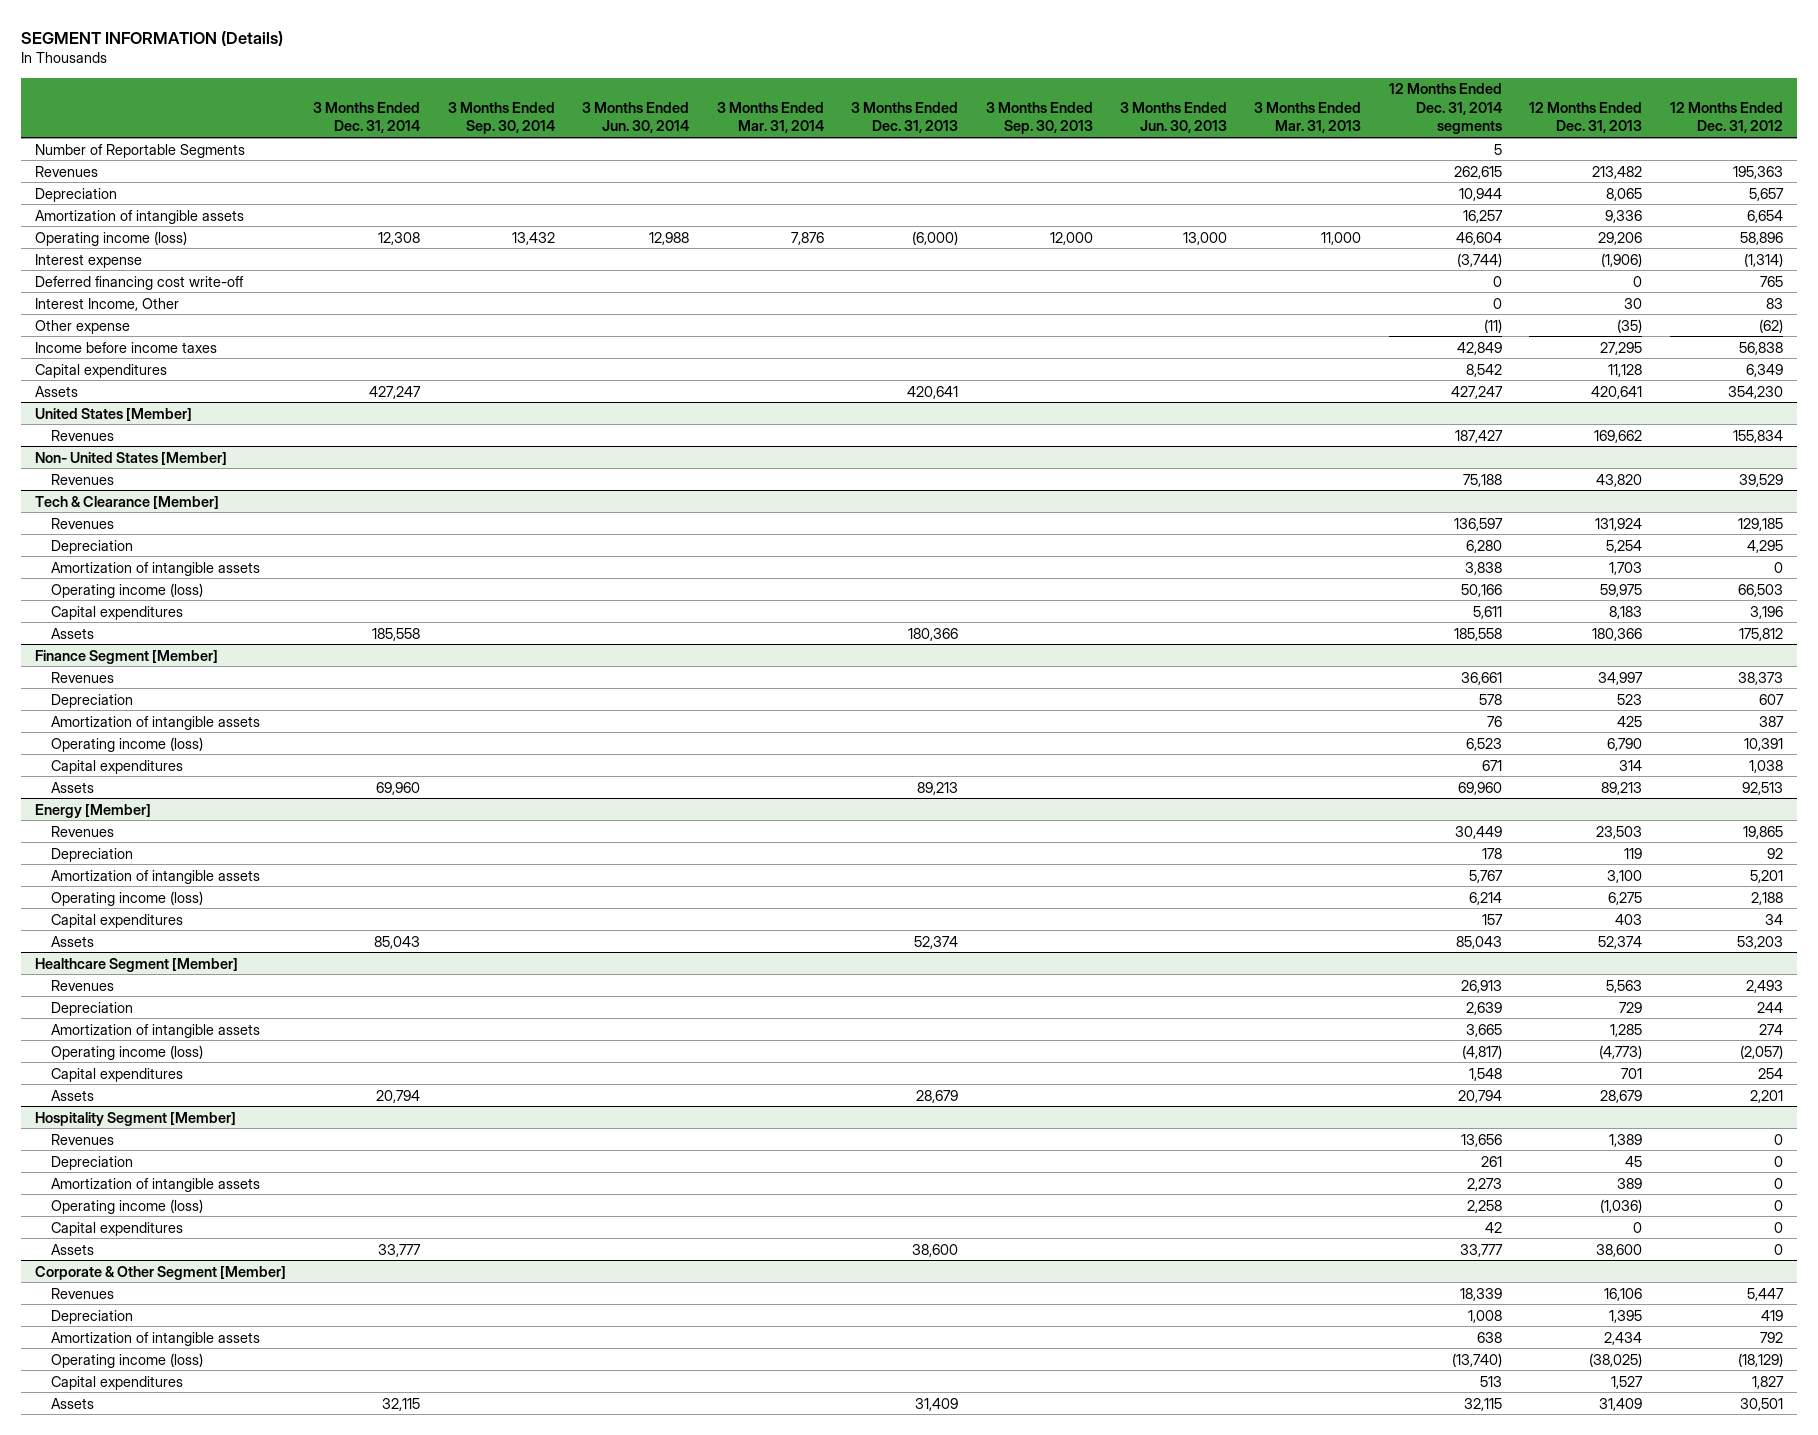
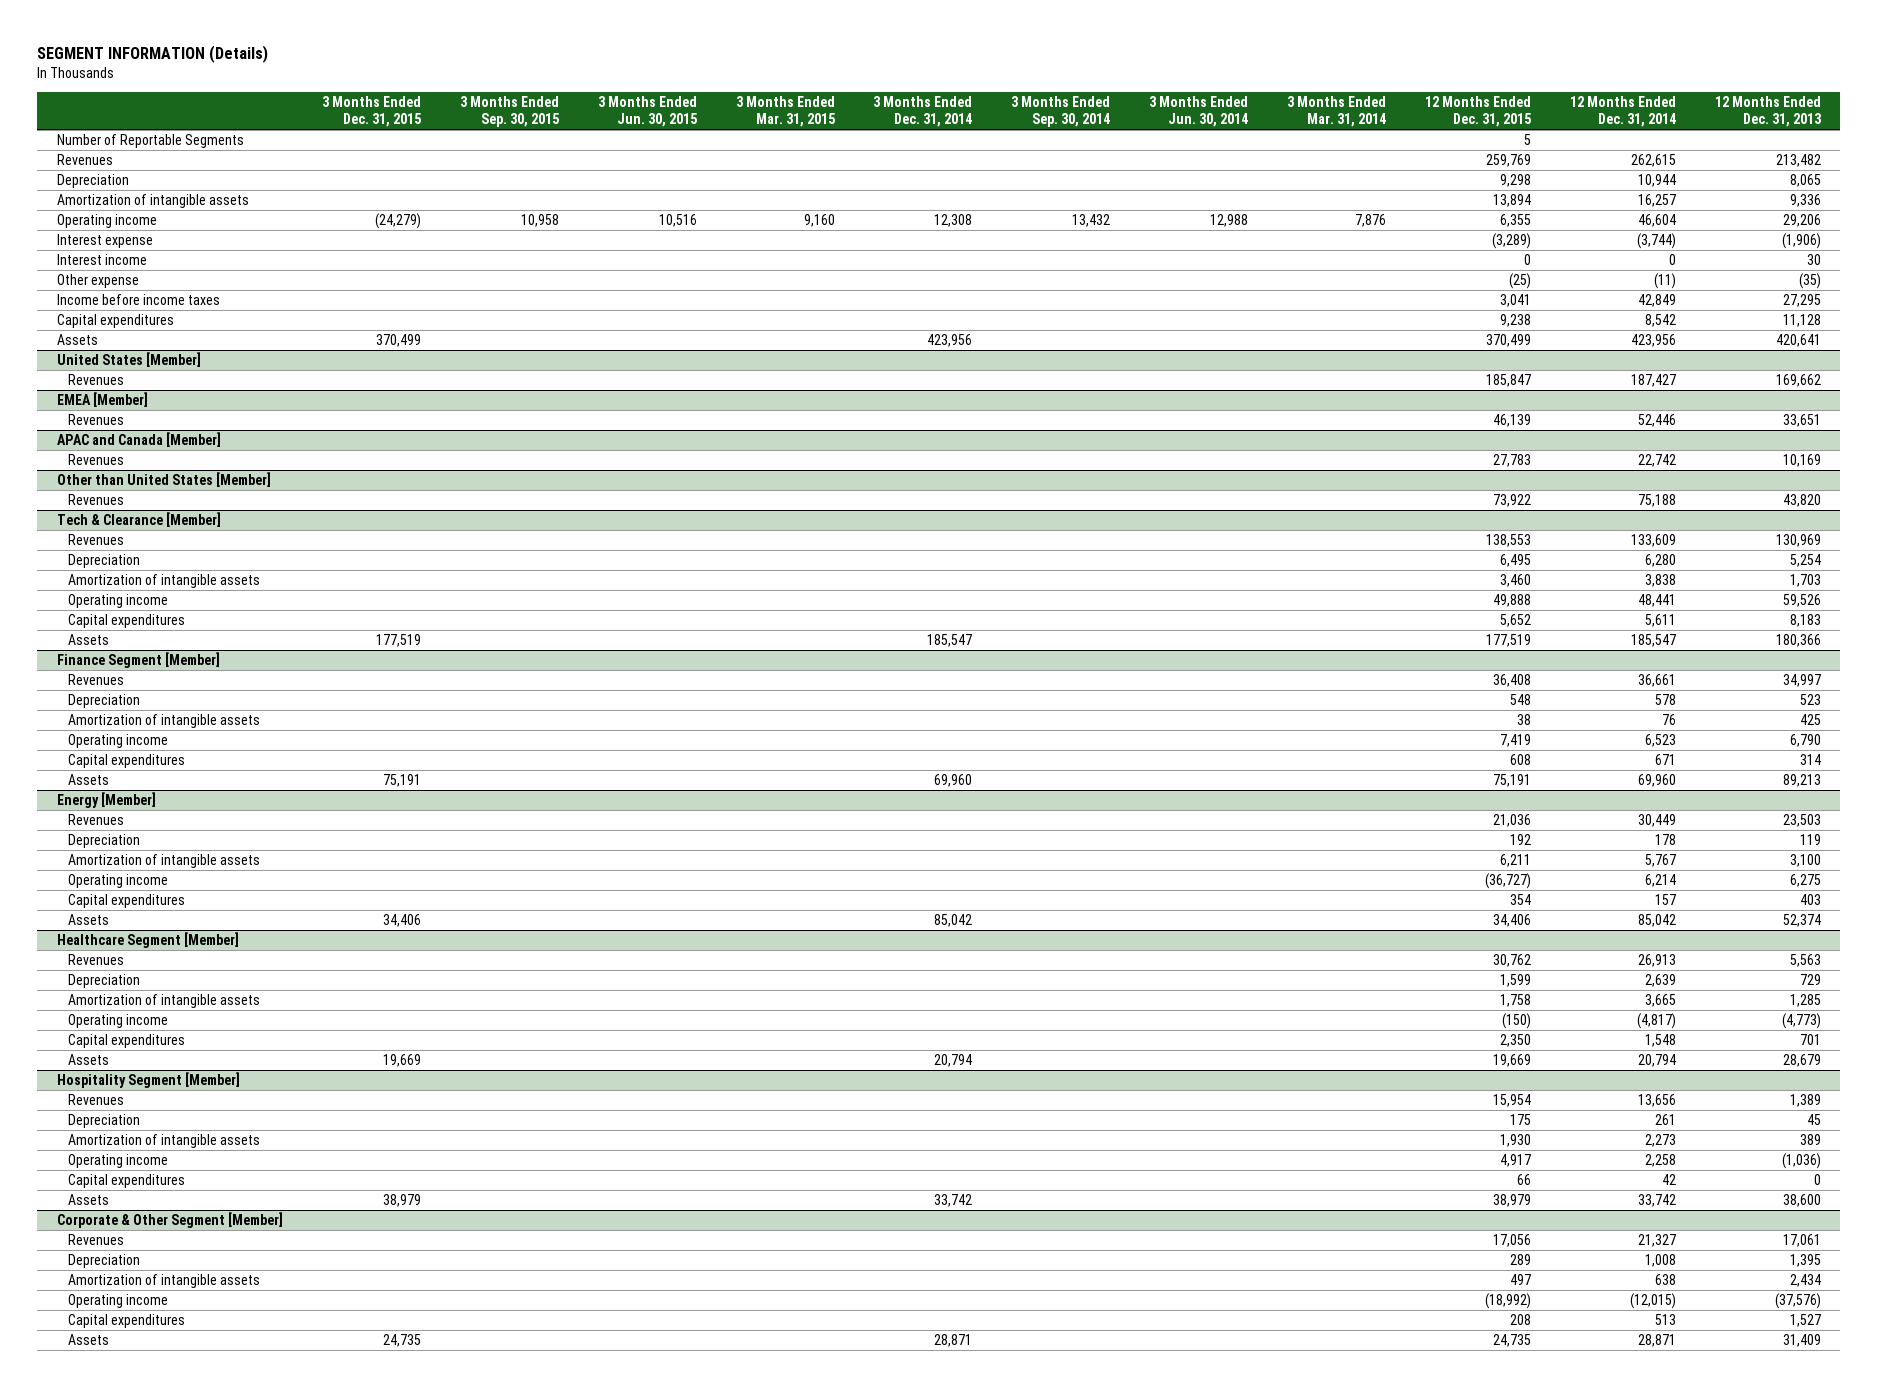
- | 3 Months Ended Dec. 31, 2014 | 3 Months Ended Sep. 30, 2014 | 3 Months Ended Jun. 30, 2014 | 3 Months Ended Mar. 31, 2014 | 3 Months Ended Dec. 31, 2013 | 3 Months Ended Sep. 30, 2013 | 3 Months Ended Jun. 30, 2013 | 3 Months Ended Mar. 31, 2013 | 12 Months Ended Dec. 31, 2014 segments | 12 Months Ended Dec. 31, 2013 | 12 Months Ended Dec. 31, 2012
+ | 3 Months Ended Dec. 31, 2015 | 3 Months Ended Sep. 30, 2015 | 3 Months Ended Jun. 30, 2015 | 3 Months Ended Mar. 31, 2015 | 3 Months Ended Dec. 31, 2014 | 3 Months Ended Sep. 30, 2014 | 3 Months Ended Jun. 30, 2014 | 3 Months Ended Mar. 31, 2014 | 12 Months Ended Dec. 31, 2015 | 12 Months Ended Dec. 31, 2014 | 12 Months Ended Dec. 31, 2013
- Operating income (loss) | 12,308 | 13,432 | 12,988 | 7,876 | (6,000) | 12,000 | 13,000 | 11,000 | 46,604 | 29,206 | 58,896
+ Operating income | (24,279) | 10,958 | 10,516 | 9,160 | 12,308 | 13,432 | 12,988 | 7,876 | 6,355 | 46,604 | 29,206
- Deferred financing cost write-off | | | | | | | | | 0 | 0 | 765
- Interest Income, Other | | | | | | | | | 0 | 30 | 83
+ Interest income | | | | | | | | | 0 | 0 | 30
- Assets | 427,247 | | | | 420,641 | | | | 427,247 | 420,641 | 354,230
+ Assets | 370,499 | | | | 423,956 | | | | 370,499 | 423,956 | 420,641
- Non- United States [Member]
+ EMEA [Member]
+ Revenues | | | | | | | | | 46,139 | 52,446 | 33,651
+ APAC and Canada [Member]
+ Revenues | | | | | | | | | 27,783 | 22,742 | 10,169
+ Other than United States [Member]
@ Tech & Clearance [Member]
- Revenues | | | | | | | | | 136,597 | 131,924 | 129,185
+ Revenues | | | | | | | | | 138,553 | 133,609 | 130,969
- Operating income (loss) | | | | | | | | | 50,166 | 59,975 | 66,503
+ Operating income | | | | | | | | | 49,888 | 48,441 | 59,526
- Assets | 185,558 | | | | 180,366 | | | | 185,558 | 180,366 | 175,812
+ Assets | 177,519 | | | | 185,547 | | | | 177,519 | 185,547 | 180,366
@ Finance Segment [Member]
- Operating income (loss) | | | | | | | | | 6,523 | 6,790 | 10,391
+ Operating income | | | | | | | | | 7,419 | 6,523 | 6,790
@ Energy [Member]
- Operating income (loss) | | | | | | | | | 6,214 | 6,275 | 2,188
+ Operating income | | | | | | | | | (36,727) | 6,214 | 6,275
- Assets | 85,043 | | | | 52,374 | | | | 85,043 | 52,374 | 53,203
+ Assets | 34,406 | | | | 85,042 | | | | 34,406 | 85,042 | 52,374
@ Healthcare Segment [Member]
- Operating income (loss) | | | | | | | | | (4,817) | (4,773) | (2,057)
+ Operating income | | | | | | | | | (150) | (4,817) | (4,773)
@ Hospitality Segment [Member]
- Operating income (loss) | | | | | | | | | 2,258 | (1,036) | 0
+ Operating income | | | | | | | | | 4,917 | 2,258 | (1,036)
- Assets | 33,777 | | | | 38,600 | | | | 33,777 | 38,600 | 0
+ Assets | 38,979 | | | | 33,742 | | | | 38,979 | 33,742 | 38,600
@ Corporate & Other Segment [Member]
- Revenues | | | | | | | | | 18,339 | 16,106 | 5,447
+ Revenues | | | | | | | | | 17,056 | 21,327 | 17,061
- Operating income (loss) | | | | | | | | | (13,740) | (38,025) | (18,129)
+ Operating income | | | | | | | | | (18,992) | (12,015) | (37,576)
- Assets | 32,115 | | | | 31,409 | | | | 32,115 | 31,409 | 30,501
+ Assets | 24,735 | | | | 28,871 | | | | 24,735 | 28,871 | 31,409

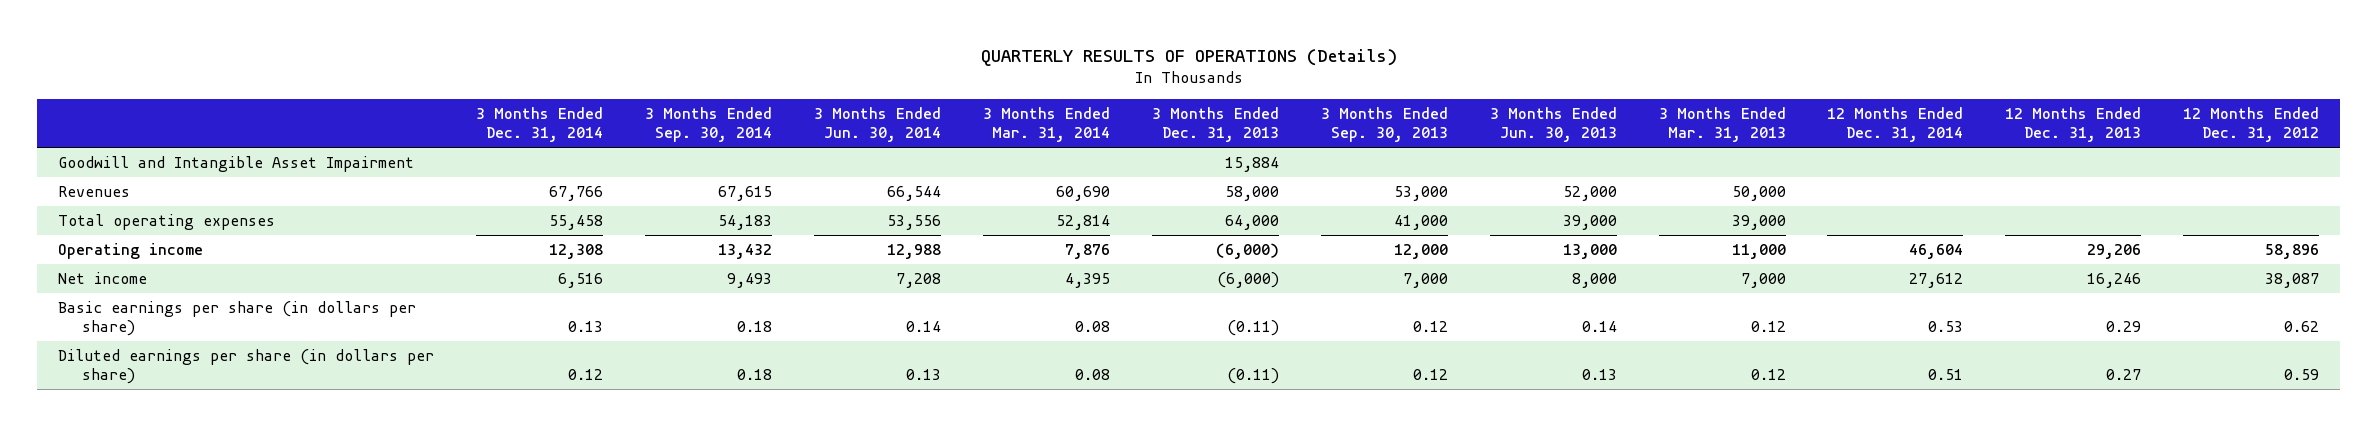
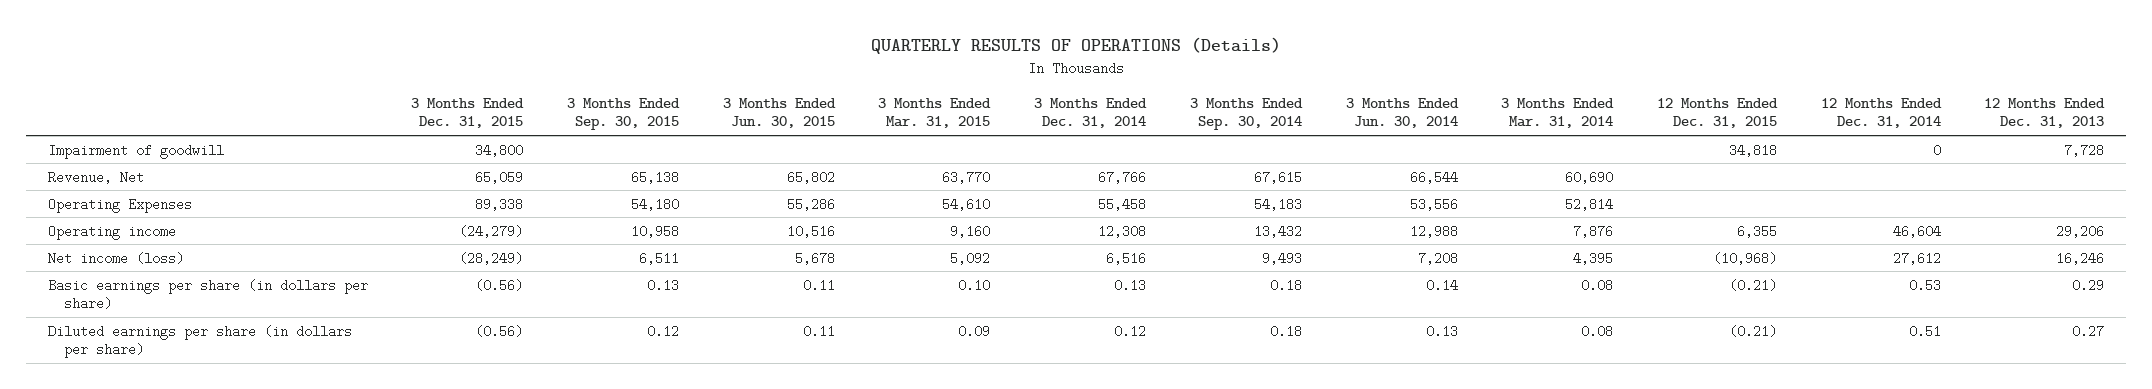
- | 3 Months Ended Dec. 31, 2014 | 3 Months Ended Sep. 30, 2014 | 3 Months Ended Jun. 30, 2014 | 3 Months Ended Mar. 31, 2014 | 3 Months Ended Dec. 31, 2013 | 3 Months Ended Sep. 30, 2013 | 3 Months Ended Jun. 30, 2013 | 3 Months Ended Mar. 31, 2013 | 12 Months Ended Dec. 31, 2014 | 12 Months Ended Dec. 31, 2013 | 12 Months Ended Dec. 31, 2012
+ | 3 Months Ended Dec. 31, 2015 | 3 Months Ended Sep. 30, 2015 | 3 Months Ended Jun. 30, 2015 | 3 Months Ended Mar. 31, 2015 | 3 Months Ended Dec. 31, 2014 | 3 Months Ended Sep. 30, 2014 | 3 Months Ended Jun. 30, 2014 | 3 Months Ended Mar. 31, 2014 | 12 Months Ended Dec. 31, 2015 | 12 Months Ended Dec. 31, 2014 | 12 Months Ended Dec. 31, 2013
- Goodwill and Intangible Asset Impairment | | | | | 15,884 | | | | | |
- Revenues | 67,766 | 67,615 | 66,544 | 60,690 | 58,000 | 53,000 | 52,000 | 50,000 | | |
- Total operating expenses | 55,458 | 54,183 | 53,556 | 52,814 | 64,000 | 41,000 | 39,000 | 39,000 | | |
+ Impairment of goodwill | 34,800 | | | | | | | | 34,818 | 0 | 7,728
+ Revenue, Net | 65,059 | 65,138 | 65,802 | 63,770 | 67,766 | 67,615 | 66,544 | 60,690 | | |
+ Operating Expenses | 89,338 | 54,180 | 55,286 | 54,610 | 55,458 | 54,183 | 53,556 | 52,814 | | |
- Net income | 6,516 | 9,493 | 7,208 | 4,395 | (6,000) | 7,000 | 8,000 | 7,000 | 27,612 | 16,246 | 38,087
+ Net income (loss) | (28,249) | 6,511 | 5,678 | 5,092 | 6,516 | 9,493 | 7,208 | 4,395 | (10,968) | 27,612 | 16,246

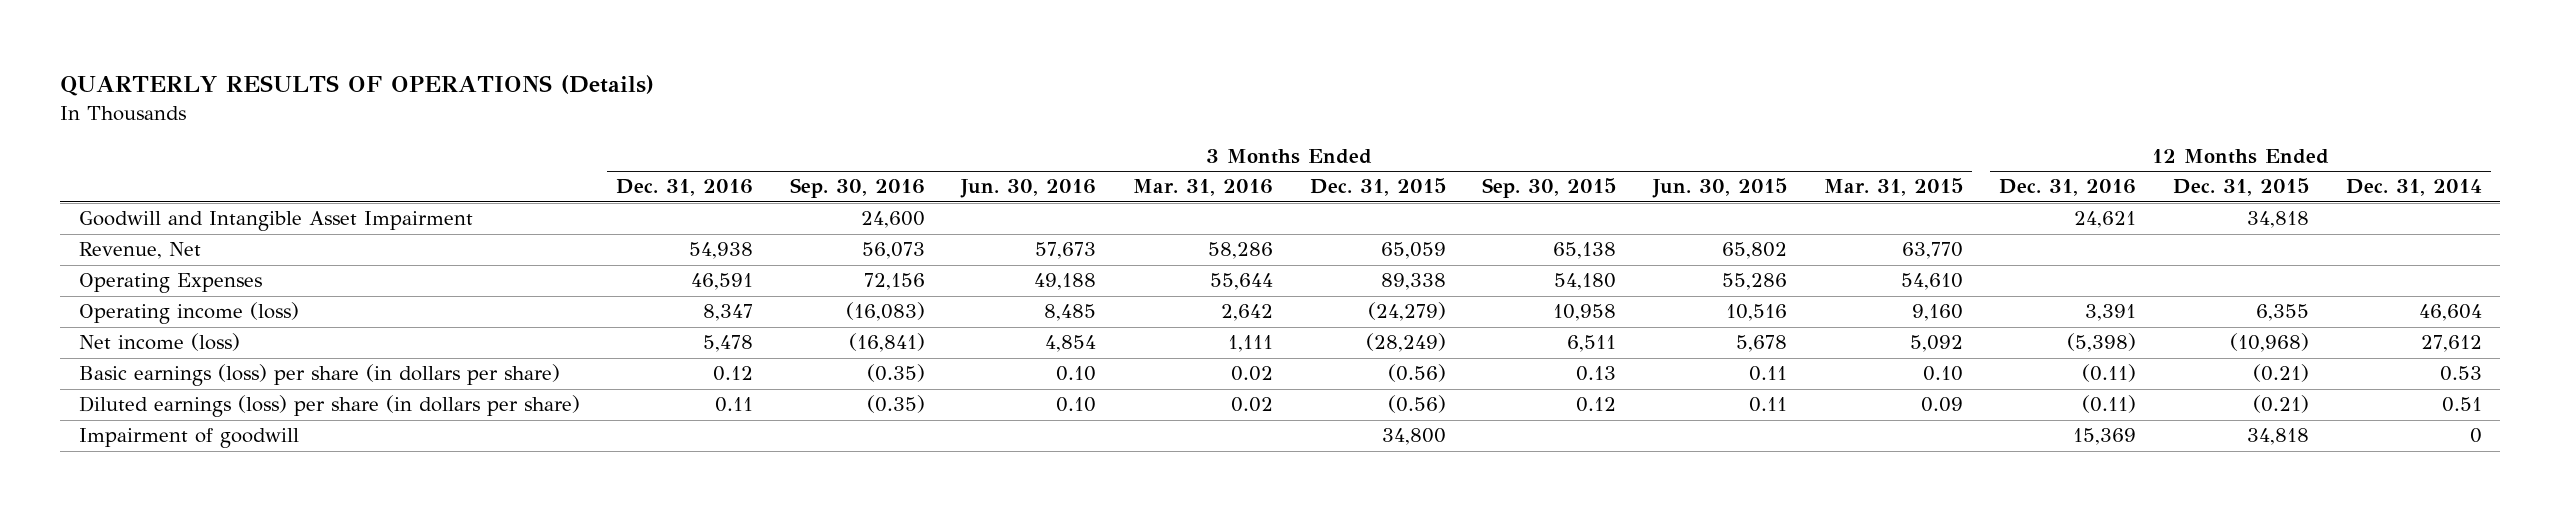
- | 3 Months Ended Dec. 31, 2015 | 3 Months Ended Sep. 30, 2015 | 3 Months Ended Jun. 30, 2015 | 3 Months Ended Mar. 31, 2015 | 3 Months Ended Dec. 31, 2014 | 3 Months Ended Sep. 30, 2014 | 3 Months Ended Jun. 30, 2014 | 3 Months Ended Mar. 31, 2014 | 12 Months Ended Dec. 31, 2015 | 12 Months Ended Dec. 31, 2014 | 12 Months Ended Dec. 31, 2013
+ | 3 Months Ended Dec. 31, 2016 | 3 Months Ended Sep. 30, 2016 | 3 Months Ended Jun. 30, 2016 | 3 Months Ended Mar. 31, 2016 | 3 Months Ended Dec. 31, 2015 | 3 Months Ended Sep. 30, 2015 | 3 Months Ended Jun. 30, 2015 | 3 Months Ended Mar. 31, 2015 | 12 Months Ended Dec. 31, 2016 | 12 Months Ended Dec. 31, 2015 | 12 Months Ended Dec. 31, 2014
+ Goodwill and Intangible Asset Impairment | | 24,600 | | | | | | | 24,621 | 34,818 |
- Operating income | (24,279) | 10,958 | 10,516 | 9,160 | 12,308 | 13,432 | 12,988 | 7,876 | 6,355 | 46,604 | 29,206
+ Operating income (loss) | 8,347 | (16,083) | 8,485 | 2,642 | (24,279) | 10,958 | 10,516 | 9,160 | 3,391 | 6,355 | 46,604
- Basic earnings per share (in dollars per share) | (0.56) | 0.13 | 0.11 | 0.10 | 0.13 | 0.18 | 0.14 | 0.08 | (0.21) | 0.53 | 0.29
- Diluted earnings per share (in dollars per share) | (0.56) | 0.12 | 0.11 | 0.09 | 0.12 | 0.18 | 0.13 | 0.08 | (0.21) | 0.51 | 0.27
+ Basic earnings (loss) per share (in dollars per share) | 0.12 | (0.35) | 0.10 | 0.02 | (0.56) | 0.13 | 0.11 | 0.10 | (0.11) | (0.21) | 0.53
+ Diluted earnings (loss) per share (in dollars per share) | 0.11 | (0.35) | 0.10 | 0.02 | (0.56) | 0.12 | 0.11 | 0.09 | (0.11) | (0.21) | 0.51
moved down: Impairment of goodwill | | | | | 34,800 | | | | 15,369 | 34,818 | 0

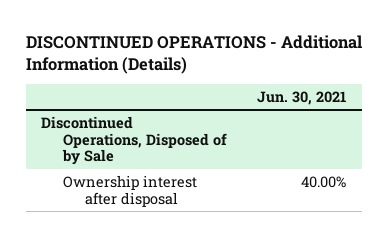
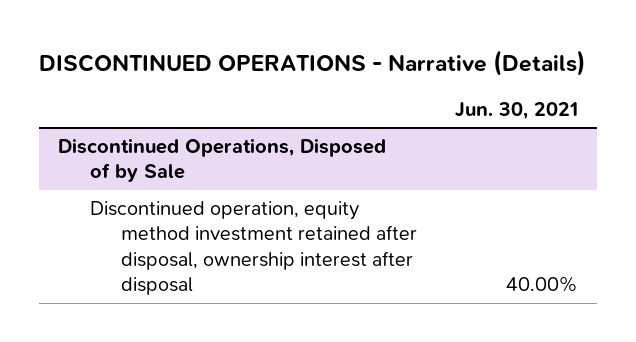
- DISCONTINUED OPERATIONS - Additional Information (Details)
+ DISCONTINUED OPERATIONS - Narrative (Details)
@ Discontinued Operations, Disposed of by Sale
- Ownership interest after disposal | 40.00%
+ Discontinued operation, equity method investment retained after disposal, ownership interest after disposal | 40.00%

